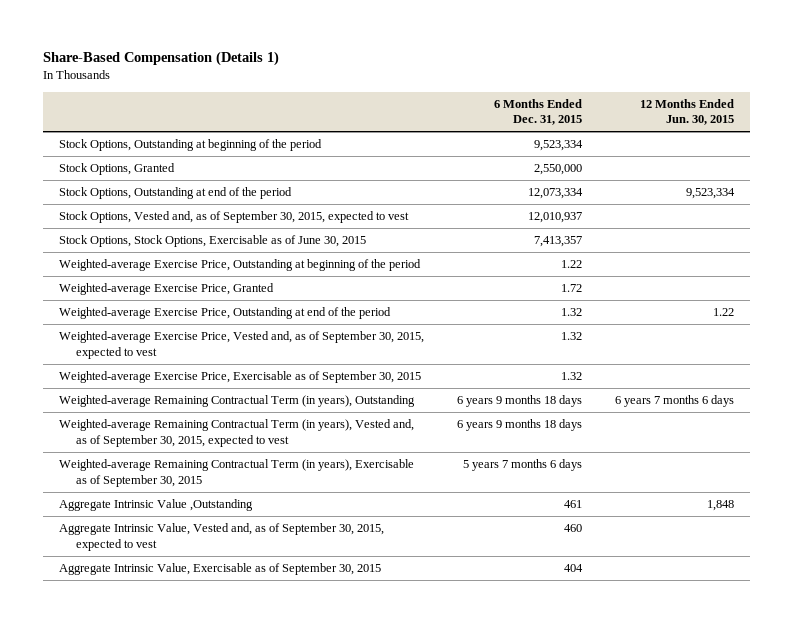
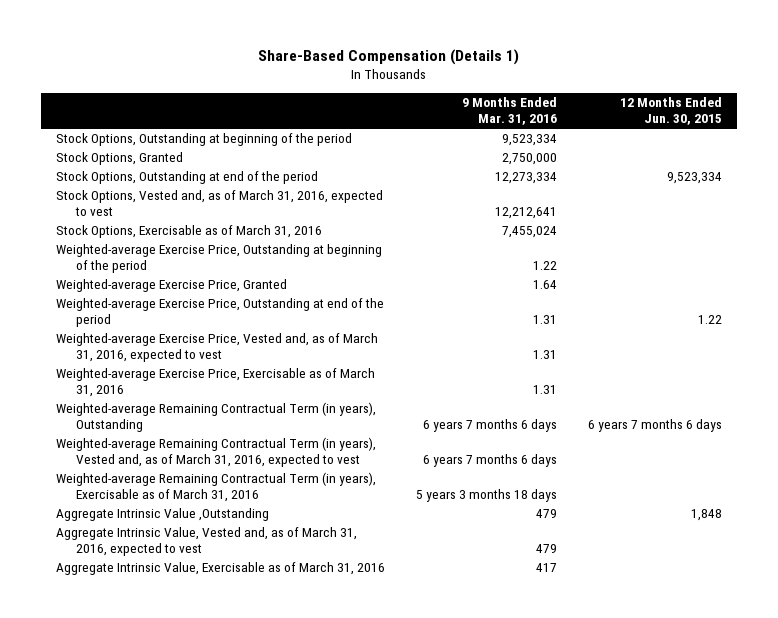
- | 6 Months Ended Dec. 31, 2015 | 12 Months Ended Jun. 30, 2015
+ | 9 Months Ended Mar. 31, 2016 | 12 Months Ended Jun. 30, 2015
- Stock Options, Vested and, as of September 30, 2015, expected to vest | 12,010,937 |
- Stock Options, Stock Options, Exercisable as of June 30, 2015 | 7,413,357 |
+ Stock Options, Vested and, as of March 31, 2016, expected to vest | 12,212,641 |
+ Stock Options, Exercisable as of March 31, 2016 | 7,455,024 |
- Weighted-average Exercise Price, Vested and, as of September 30, 2015, expected to vest | 1.32 |
- Weighted-average Exercise Price, Exercisable as of September 30, 2015 | 1.32 |
+ Weighted-average Exercise Price, Vested and, as of March 31, 2016, expected to vest | 1.31 |
+ Weighted-average Exercise Price, Exercisable as of March 31, 2016 | 1.31 |
- Weighted-average Remaining Contractual Term (in years), Vested and, as of September 30, 2015, expected to vest | 6 years 9 months 18 days |
- Weighted-average Remaining Contractual Term (in years), Exercisable as of September 30, 2015 | 5 years 7 months 6 days |
+ Weighted-average Remaining Contractual Term (in years), Vested and, as of March 31, 2016, expected to vest | 6 years 7 months 6 days |
+ Weighted-average Remaining Contractual Term (in years), Exercisable as of March 31, 2016 | 5 years 3 months 18 days |
- Aggregate Intrinsic Value, Vested and, as of September 30, 2015, expected to vest | 460 |
- Aggregate Intrinsic Value, Exercisable as of September 30, 2015 | 404 |
+ Aggregate Intrinsic Value, Vested and, as of March 31, 2016, expected to vest | 479 |
+ Aggregate Intrinsic Value, Exercisable as of March 31, 2016 | 417 |

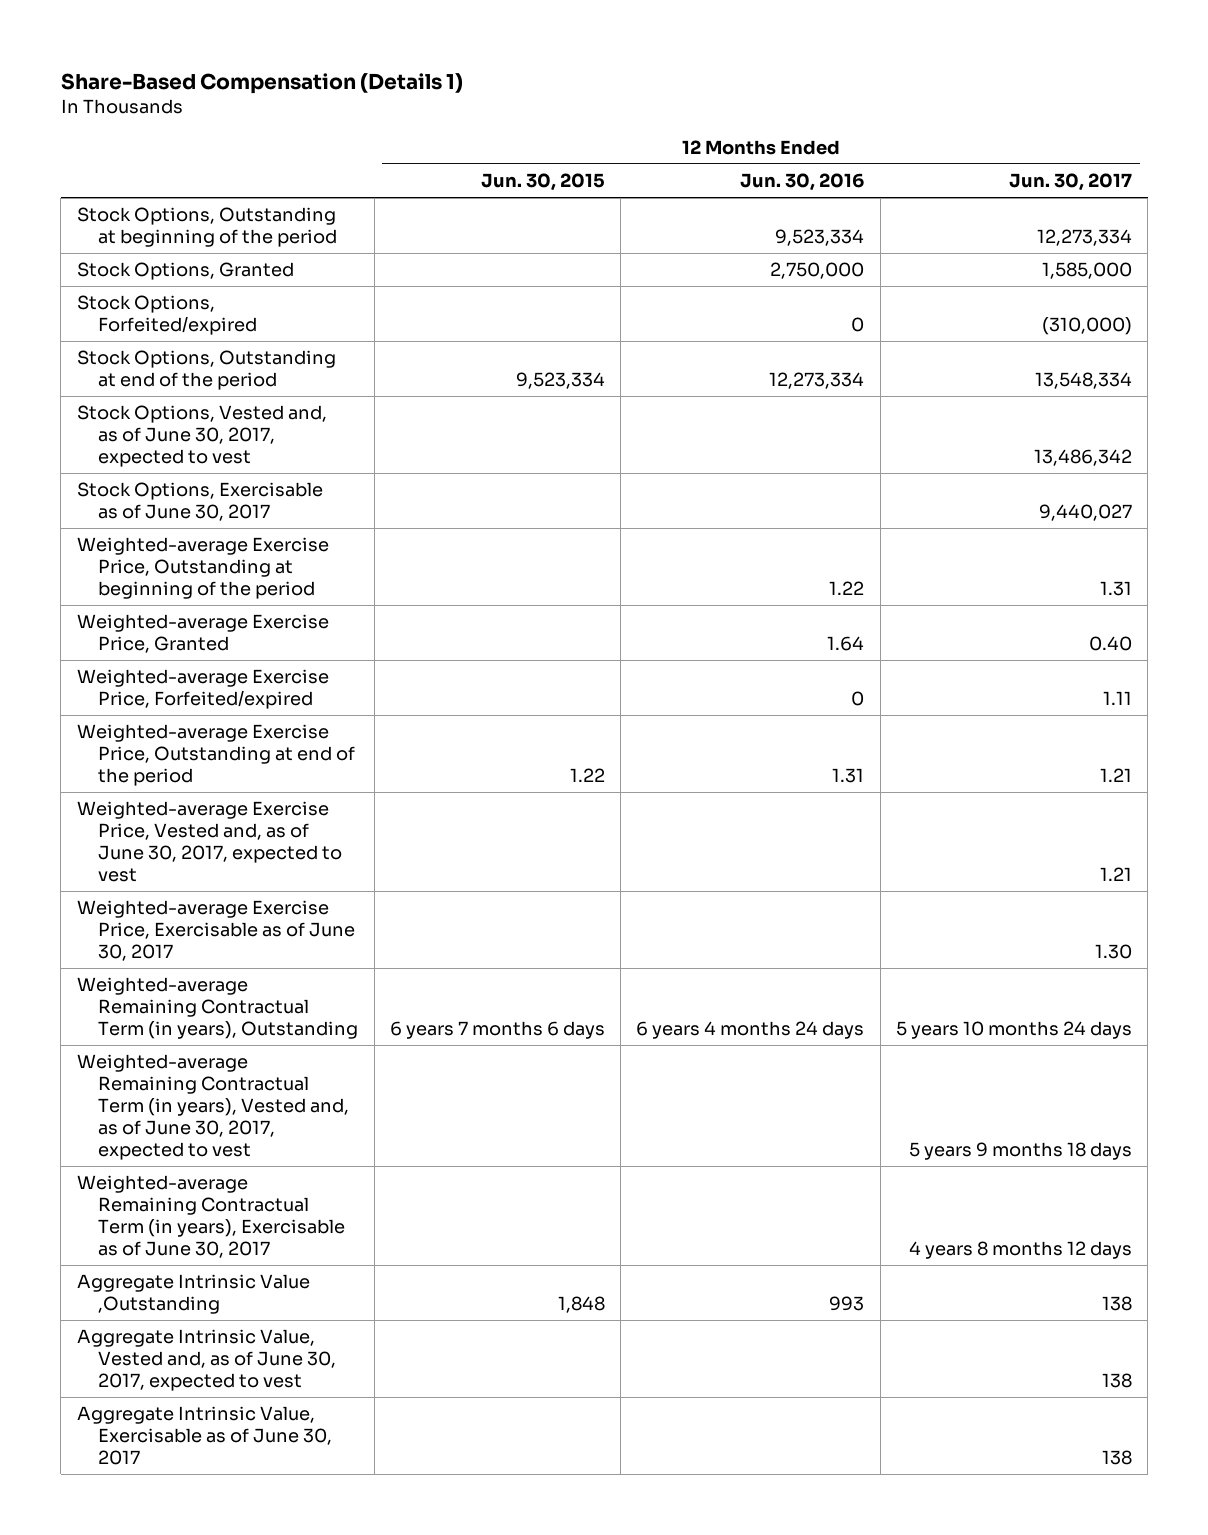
- | 9 Months Ended Mar. 31, 2016 | 12 Months Ended Jun. 30, 2015
+ | 12 Months Ended Jun. 30, 2015 | 12 Months Ended Jun. 30, 2016 | 12 Months Ended Jun. 30, 2017
+ Stock Options, Forfeited/expired | | 0 | (310,000)
- Stock Options, Vested and, as of March 31, 2016, expected to vest | 12,212,641 |
- Stock Options, Exercisable as of March 31, 2016 | 7,455,024 |
+ Stock Options, Vested and, as of June 30, 2017, expected to vest | | | 13,486,342
+ Stock Options, Exercisable as of June 30, 2017 | | | 9,440,027
+ Weighted-average Exercise Price, Forfeited/expired | | 0 | 1.11
- Weighted-average Exercise Price, Vested and, as of March 31, 2016, expected to vest | 1.31 |
- Weighted-average Exercise Price, Exercisable as of March 31, 2016 | 1.31 |
+ Weighted-average Exercise Price, Vested and, as of June 30, 2017, expected to vest | | | 1.21
+ Weighted-average Exercise Price, Exercisable as of June 30, 2017 | | | 1.30
- Weighted-average Remaining Contractual Term (in years), Vested and, as of March 31, 2016, expected to vest | 6 years 7 months 6 days |
- Weighted-average Remaining Contractual Term (in years), Exercisable as of March 31, 2016 | 5 years 3 months 18 days |
+ Weighted-average Remaining Contractual Term (in years), Vested and, as of June 30, 2017, expected to vest | | | 5 years 9 months 18 days
+ Weighted-average Remaining Contractual Term (in years), Exercisable as of June 30, 2017 | | | 4 years 8 months 12 days
- Aggregate Intrinsic Value, Vested and, as of March 31, 2016, expected to vest | 479 |
- Aggregate Intrinsic Value, Exercisable as of March 31, 2016 | 417 |
+ Aggregate Intrinsic Value, Vested and, as of June 30, 2017, expected to vest | | | 138
+ Aggregate Intrinsic Value, Exercisable as of June 30, 2017 | | | 138

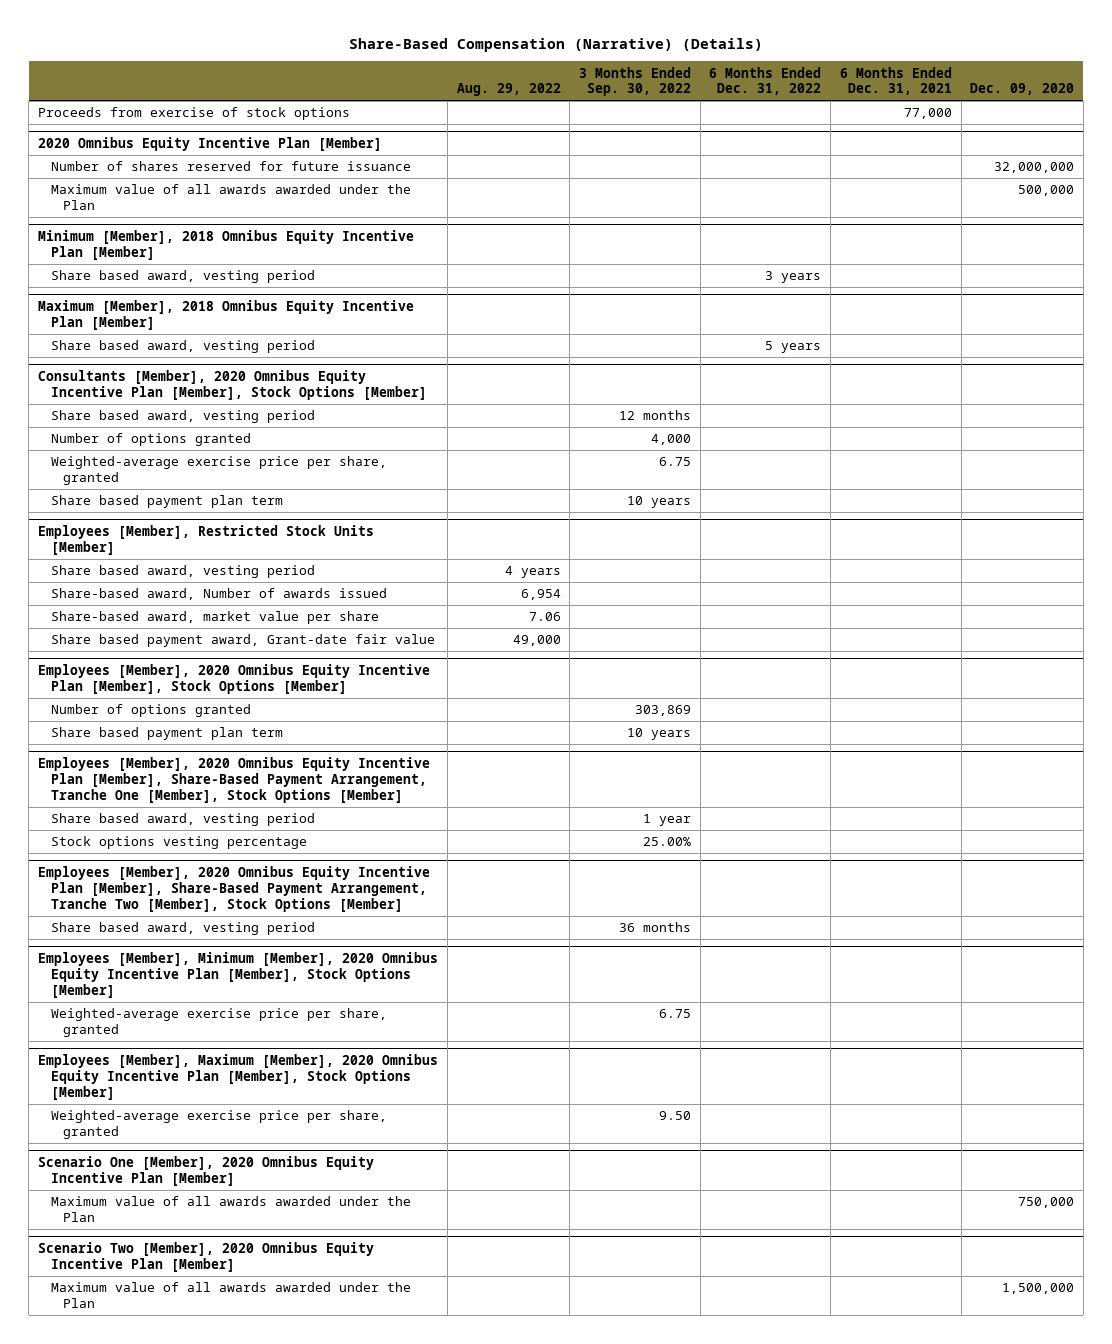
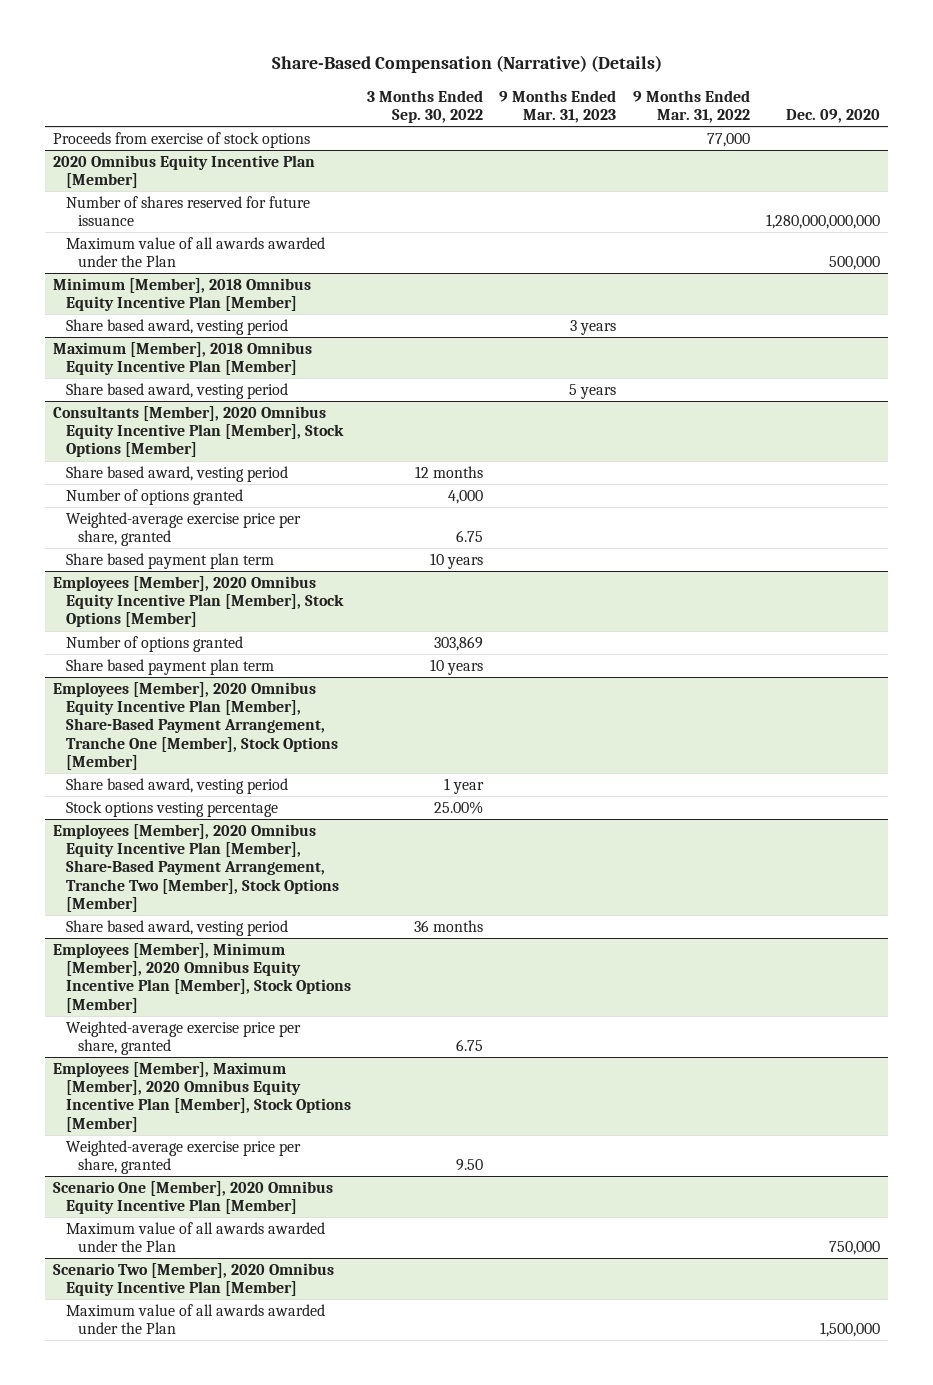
- | Aug. 29, 2022 | 3 Months Ended Sep. 30, 2022 | 6 Months Ended Dec. 31, 2022 | 6 Months Ended Dec. 31, 2021 | Dec. 09, 2020
+ | 3 Months Ended Sep. 30, 2022 | 9 Months Ended Mar. 31, 2023 | 9 Months Ended Mar. 31, 2022 | Dec. 09, 2020
@ 2020 Omnibus Equity Incentive Plan [Member]
- Number of shares reserved for future issuance | | | | | 32,000,000
+ Number of shares reserved for future issuance | | | | 1,280,000,000,000
- Employees [Member], Restricted Stock Units [Member]
- Share based award, vesting period | 4 years | | | |
- Share-based award, Number of awards issued | 6,954 | | | |
- Share-based award, market value per share | 7.06 | | | |
- Share based payment award, Grant-date fair value | 49,000 | | | |

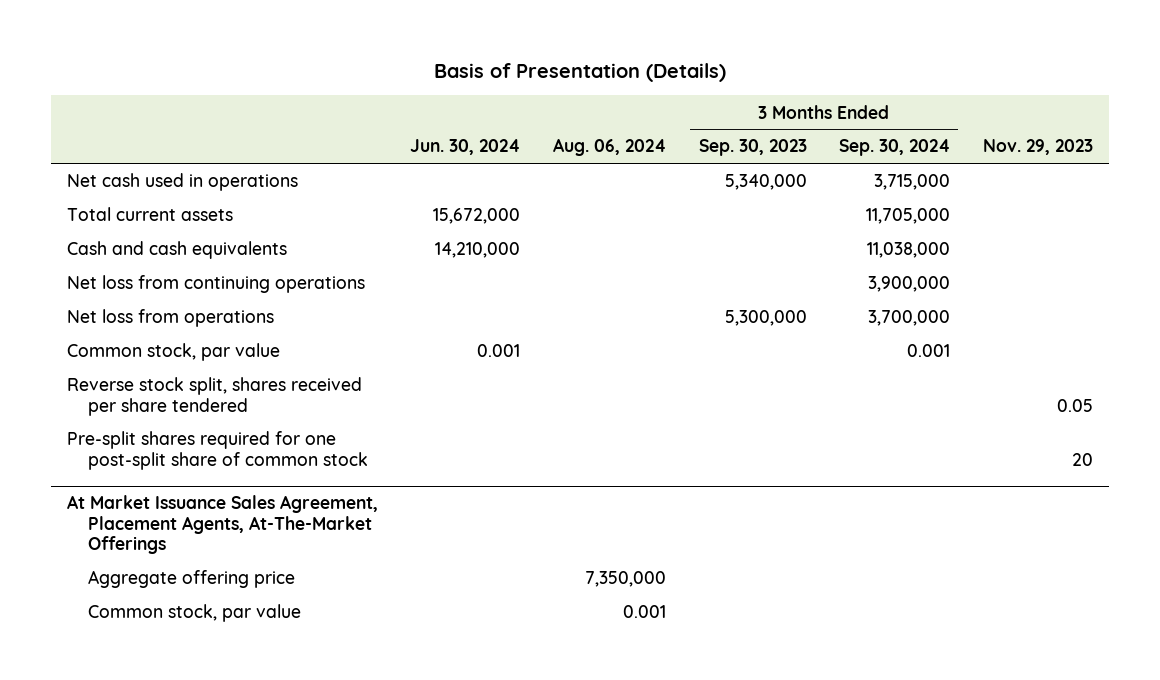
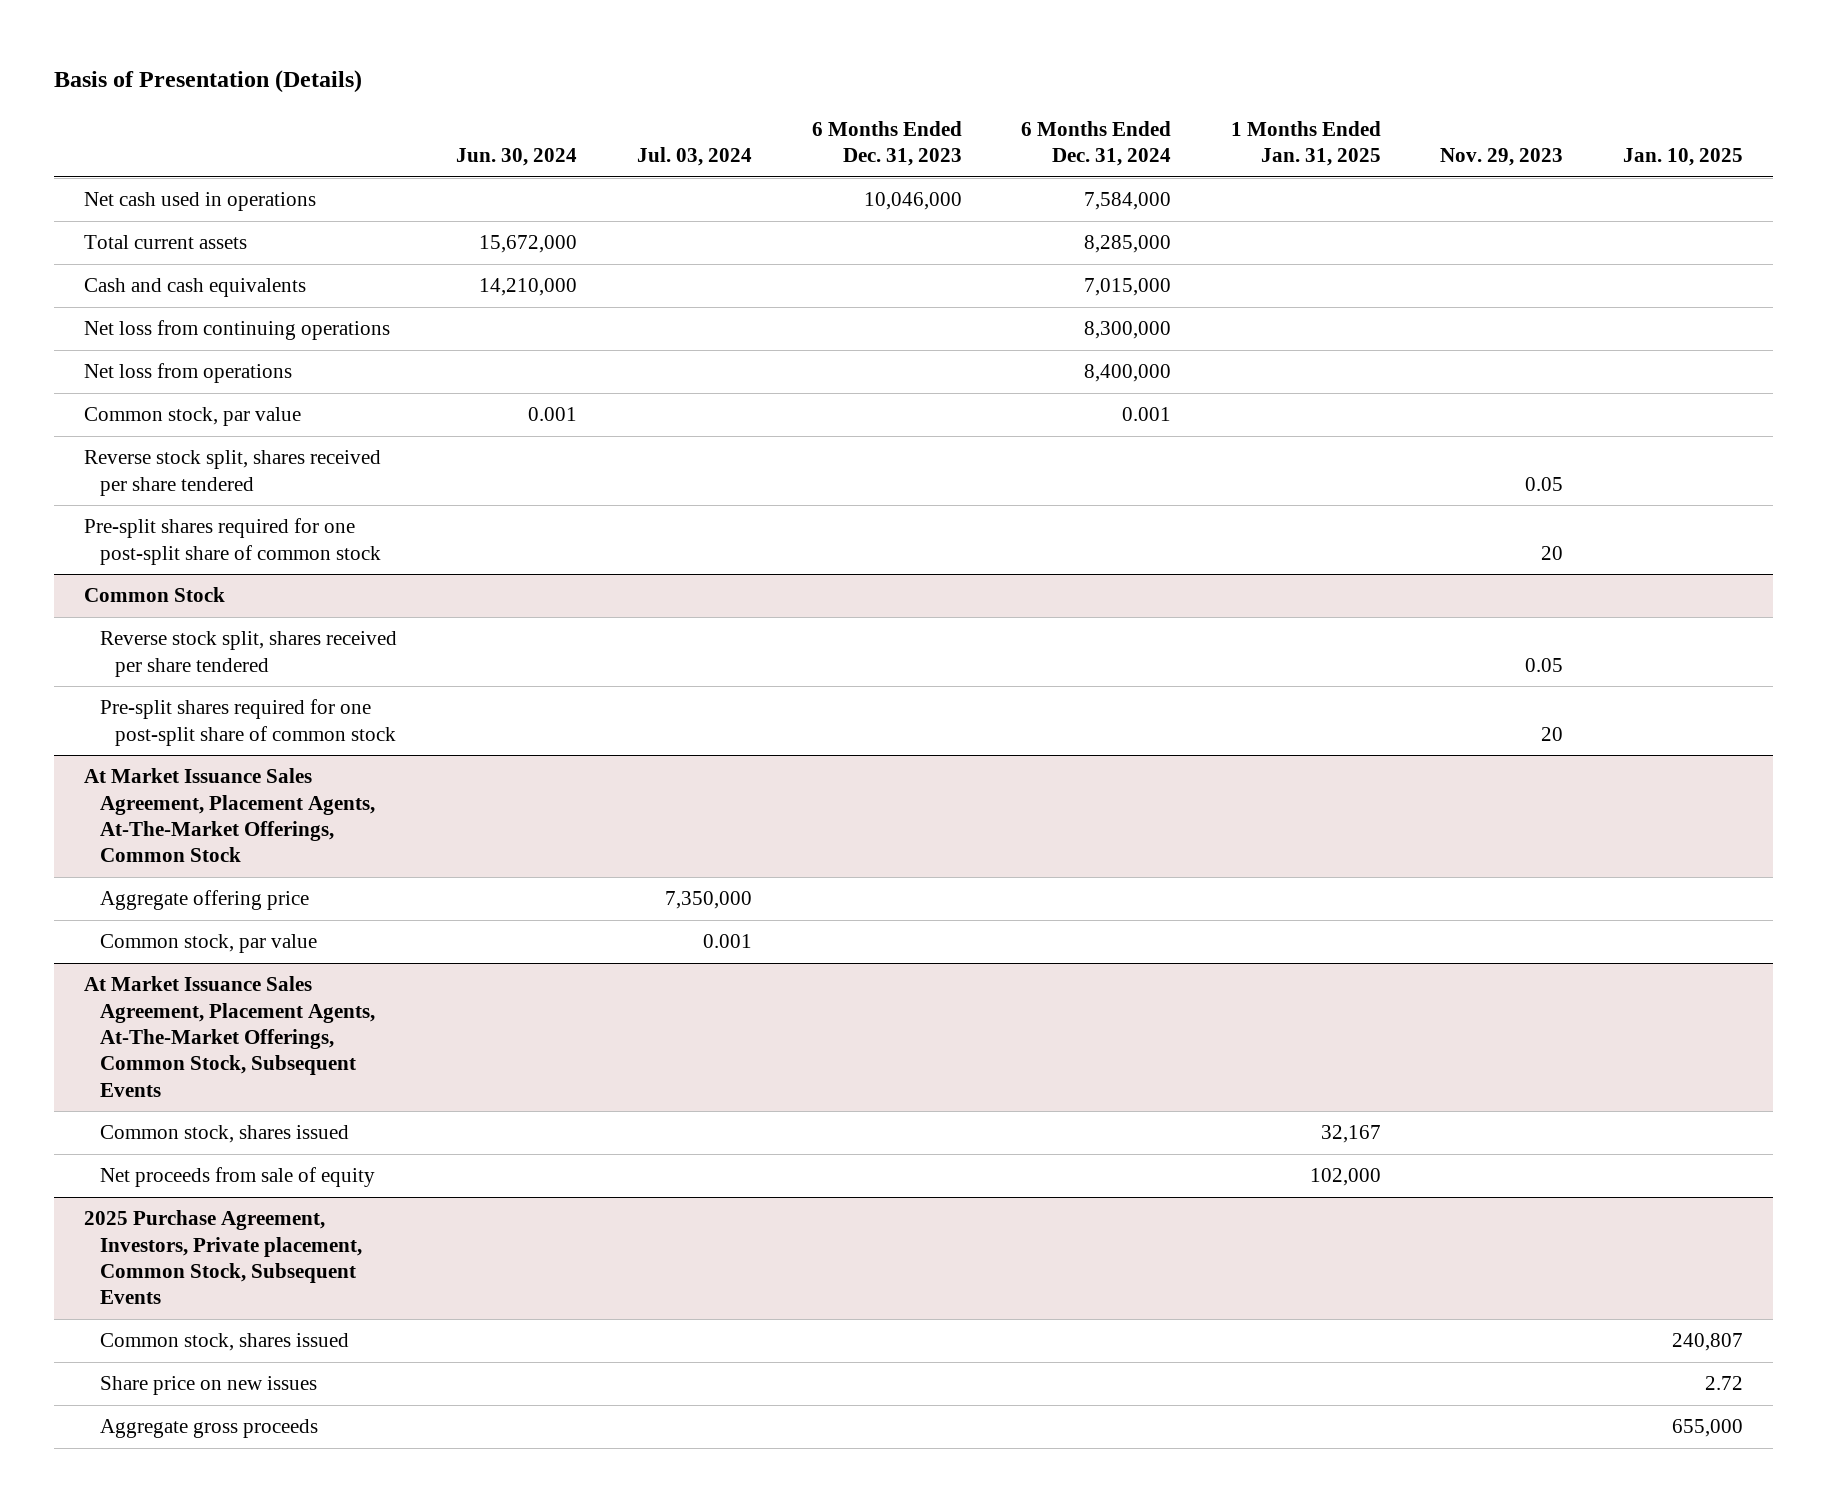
- | Jun. 30, 2024 | Aug. 06, 2024 | 3 Months Ended Sep. 30, 2023 | 3 Months Ended Sep. 30, 2024 | Nov. 29, 2023
+ | Jun. 30, 2024 | Jul. 03, 2024 | 6 Months Ended Dec. 31, 2023 | 6 Months Ended Dec. 31, 2024 | 1 Months Ended Jan. 31, 2025 | Nov. 29, 2023 | Jan. 10, 2025
- At Market Issuance Sales Agreement, Placement Agents, At-The-Market Offerings
+ Common Stock
+ Reverse stock split, shares received per share tendered | | | | | | 0.05 |
+ Pre-split shares required for one post-split share of common stock | | | | | | 20 |
+ At Market Issuance Sales Agreement, Placement Agents, At-The-Market Offerings, Common Stock
+ At Market Issuance Sales Agreement, Placement Agents, At-The-Market Offerings, Common Stock, Subsequent Events
+ Common stock, shares issued | | | | | 32,167 | |
+ Net proceeds from sale of equity | | | | | 102,000 | |
+ 2025 Purchase Agreement, Investors, Private placement, Common Stock, Subsequent Events
+ Common stock, shares issued | | | | | | | 240,807
+ Share price on new issues | | | | | | | 2.72
+ Aggregate gross proceeds | | | | | | | 655,000

